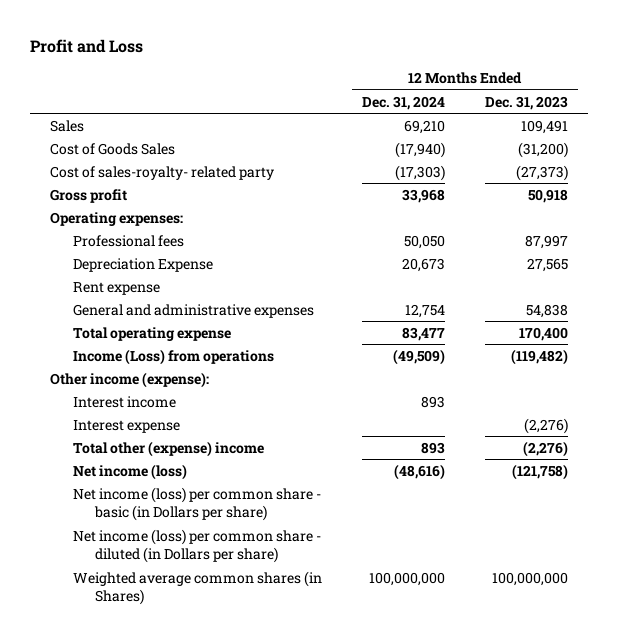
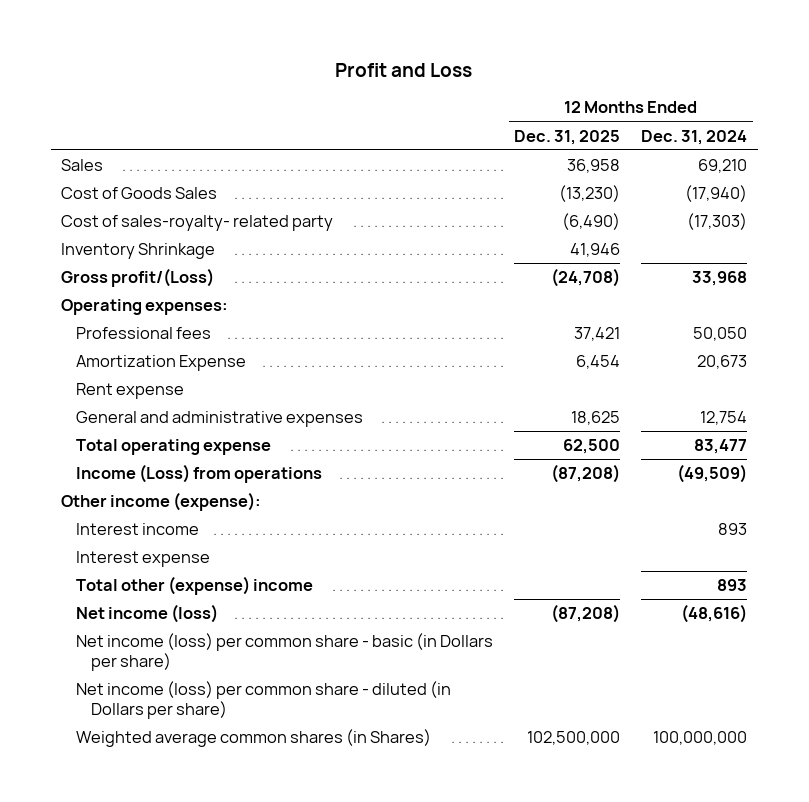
- | 12 Months Ended Dec. 31, 2024 | 12 Months Ended Dec. 31, 2023
+ | 12 Months Ended Dec. 31, 2025 | 12 Months Ended Dec. 31, 2024
- Gross profit | 33,968 | 50,918
+ Inventory Shrinkage | 41,946 |
+ Gross profit/(Loss) | (24,708) | 33,968
- Depreciation Expense | 20,673 | 27,565
+ Amortization Expense | 6,454 | 20,673

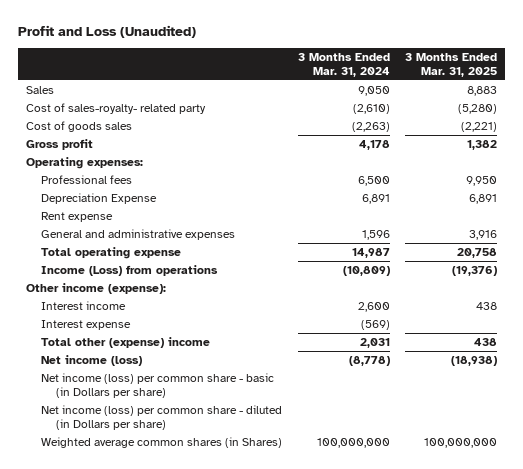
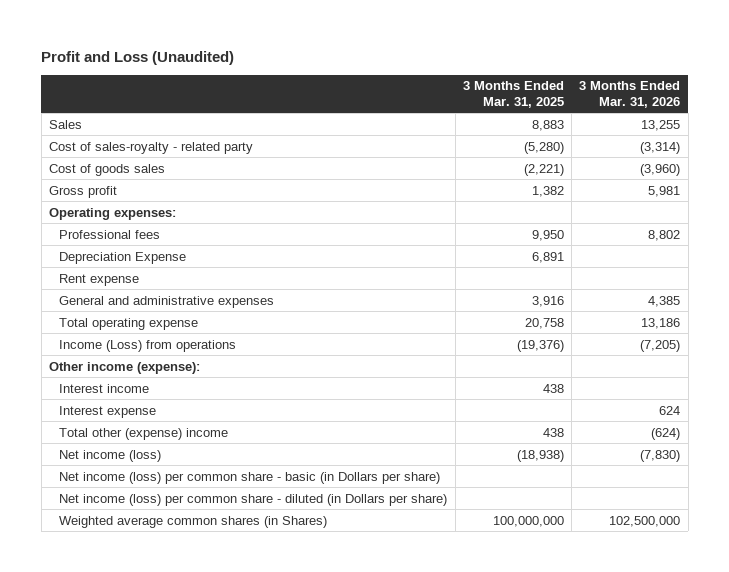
- | 3 Months Ended Mar. 31, 2024 | 3 Months Ended Mar. 31, 2025
+ | 3 Months Ended Mar. 31, 2025 | 3 Months Ended Mar. 31, 2026
- Cost of sales-royalty- related party | (2,610) | (5,280)
+ Cost of sales-royalty - related party | (5,280) | (3,314)

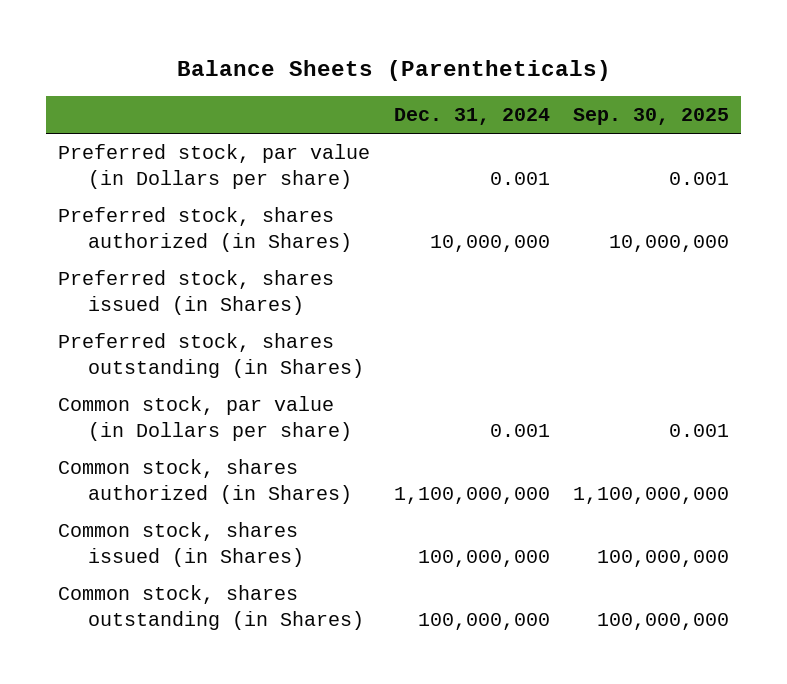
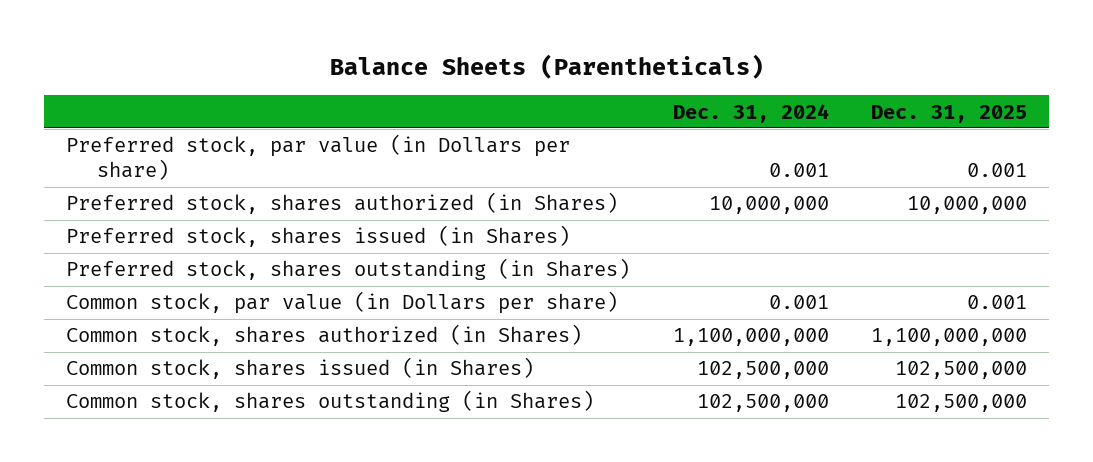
- | Dec. 31, 2024 | Sep. 30, 2025
+ | Dec. 31, 2024 | Dec. 31, 2025
- Common stock, shares issued (in Shares) | 100,000,000 | 100,000,000
- Common stock, shares outstanding (in Shares) | 100,000,000 | 100,000,000
+ Common stock, shares issued (in Shares) | 102,500,000 | 102,500,000
+ Common stock, shares outstanding (in Shares) | 102,500,000 | 102,500,000

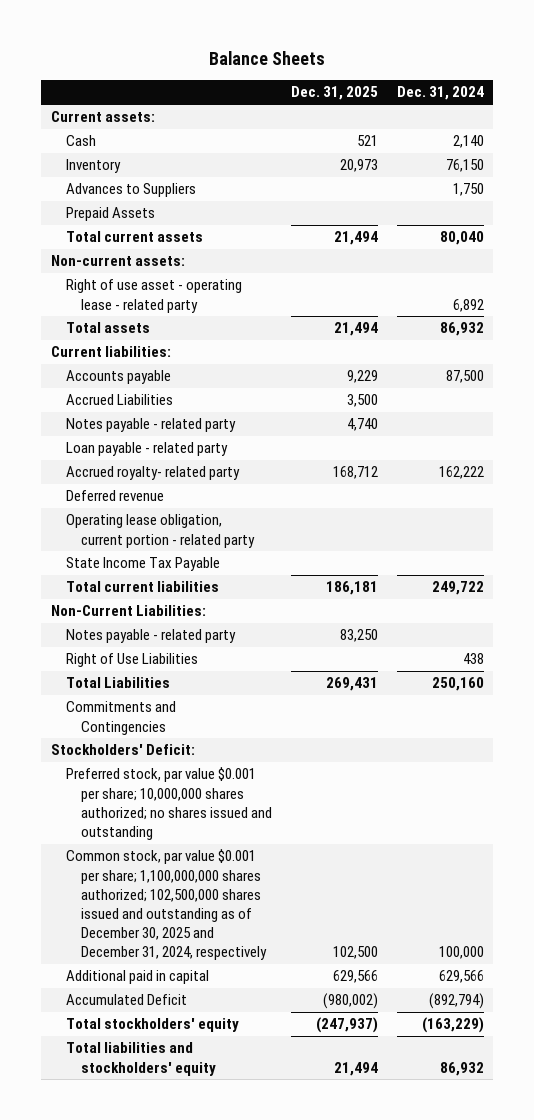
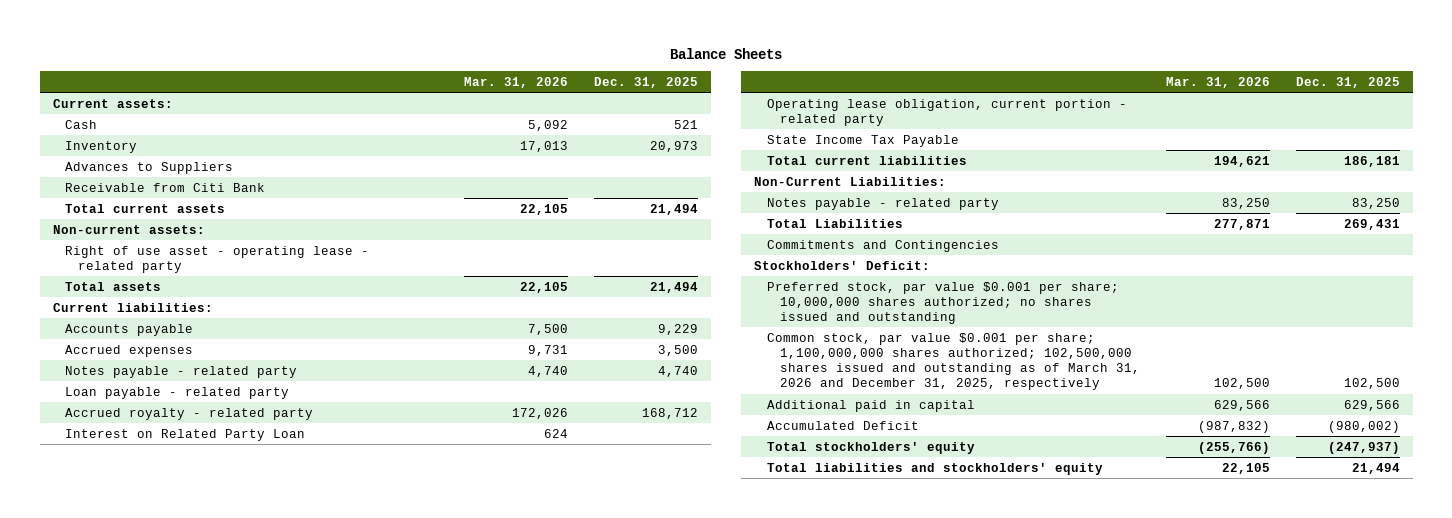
- | Dec. 31, 2025 | Dec. 31, 2024
+ | Mar. 31, 2026 | Dec. 31, 2025
- Prepaid Assets
+ Receivable from Citi Bank
- Accrued Liabilities | 3,500 |
+ Accrued expenses | 9,731 | 3,500
- Accrued royalty- related party | 168,712 | 162,222
- Deferred revenue
+ Accrued royalty - related party | 172,026 | 168,712
+ Interest on Related Party Loan | 624 |
- Right of Use Liabilities | | 438
- Common stock, par value $0.001 per share; 1,100,000,000 shares authorized; 102,500,000 shares issued and outstanding as of December 30, 2025 and December 31, 2024, respectively | 102,500 | 100,000
+ Common stock, par value $0.001 per share; 1,100,000,000 shares authorized; 102,500,000 shares issued and outstanding as of March 31, 2026 and December 31, 2025, respectively | 102,500 | 102,500

